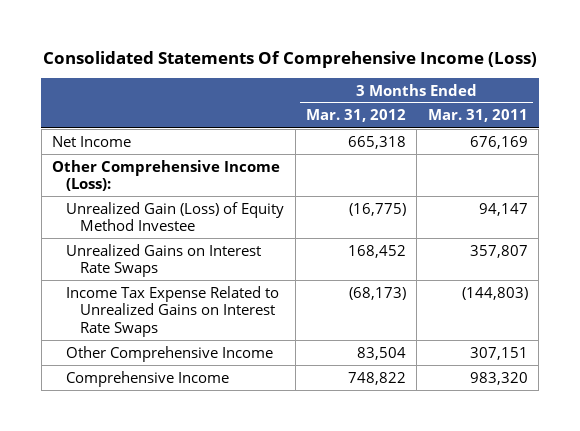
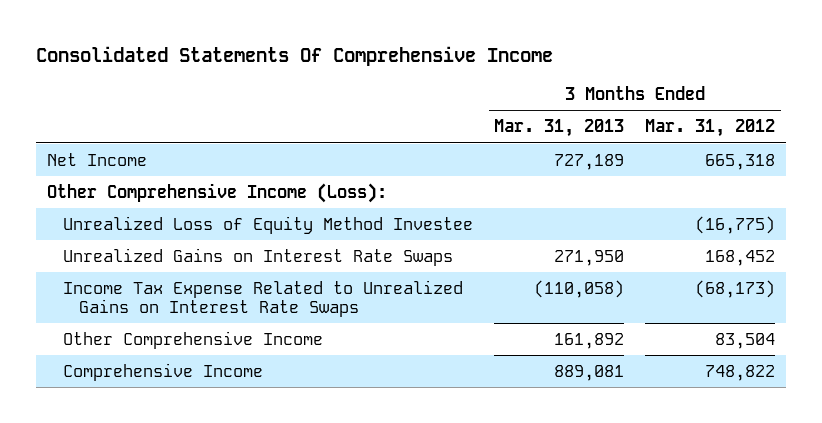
- Consolidated Statements Of Comprehensive Income (Loss)
+ Consolidated Statements Of Comprehensive Income
- | 3 Months Ended Mar. 31, 2012 | 3 Months Ended Mar. 31, 2011
+ | 3 Months Ended Mar. 31, 2013 | 3 Months Ended Mar. 31, 2012
- Unrealized Gain (Loss) of Equity Method Investee | (16,775) | 94,147
+ Unrealized Loss of Equity Method Investee | | (16,775)

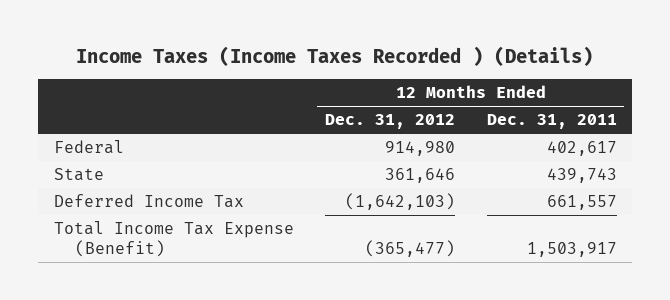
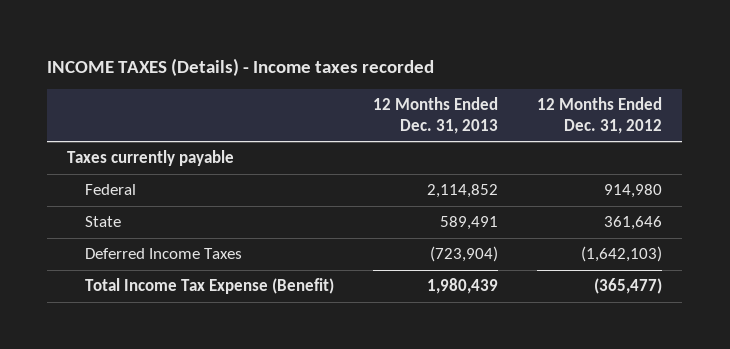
- Income Taxes (Income Taxes Recorded ) (Details)
+ INCOME TAXES (Details) - Income taxes recorded
- | 12 Months Ended Dec. 31, 2012 | 12 Months Ended Dec. 31, 2011
+ | 12 Months Ended Dec. 31, 2013 | 12 Months Ended Dec. 31, 2012
+ Taxes currently payable
- Deferred Income Tax | (1,642,103) | 661,557
+ Deferred Income Taxes | (723,904) | (1,642,103)

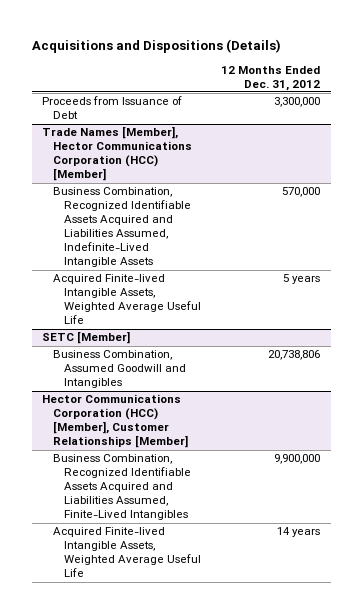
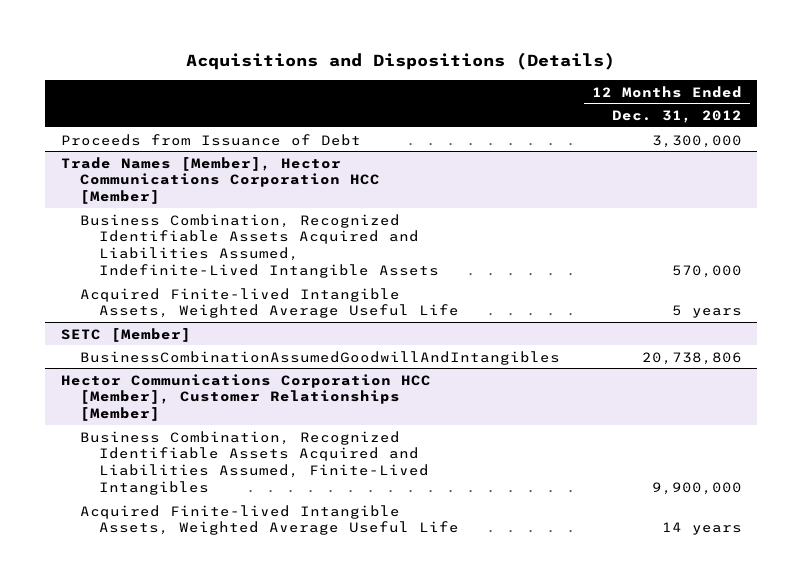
- Trade Names [Member], Hector Communications Corporation (HCC) [Member]
+ Trade Names [Member], Hector Communications Corporation HCC [Member]
@ SETC [Member]
- Business Combination, Assumed Goodwill and Intangibles | 20,738,806
- Hector Communications Corporation (HCC) [Member], Customer Relationships [Member]
@ SETC [Member]
+ BusinessCombinationAssumedGoodwillAndIntangibles | 20,738,806
+ Hector Communications Corporation HCC [Member], Customer Relationships [Member]

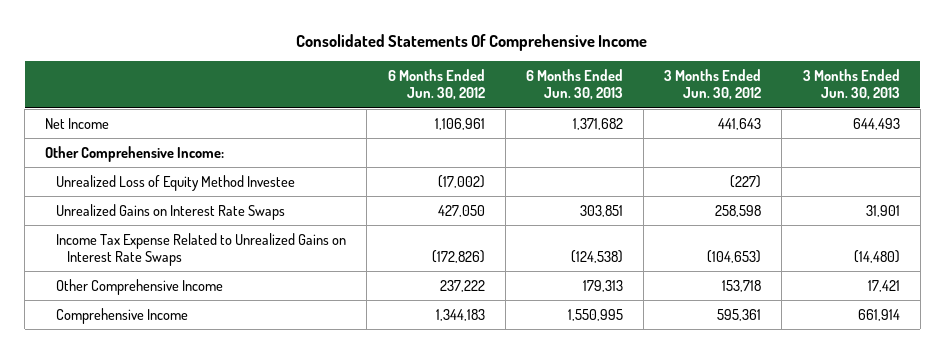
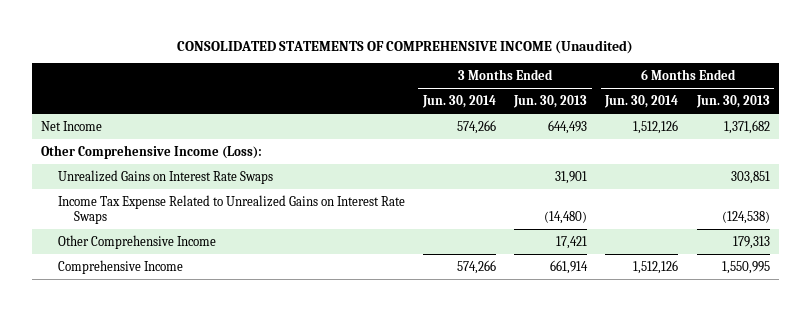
- Consolidated Statements Of Comprehensive Income
+ CONSOLIDATED STATEMENTS OF COMPREHENSIVE INCOME (Unaudited)
- | 6 Months Ended Jun. 30, 2012 | 6 Months Ended Jun. 30, 2013 | 3 Months Ended Jun. 30, 2012 | 3 Months Ended Jun. 30, 2013
+ | 3 Months Ended Jun. 30, 2014 | 3 Months Ended Jun. 30, 2013 | 6 Months Ended Jun. 30, 2014 | 6 Months Ended Jun. 30, 2013
- Other Comprehensive Income:
- Unrealized Loss of Equity Method Investee | (17,002) | | (227) |
+ Other Comprehensive Income (Loss):

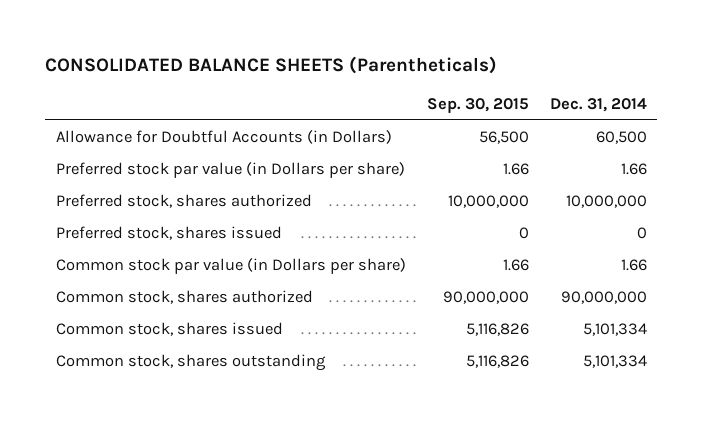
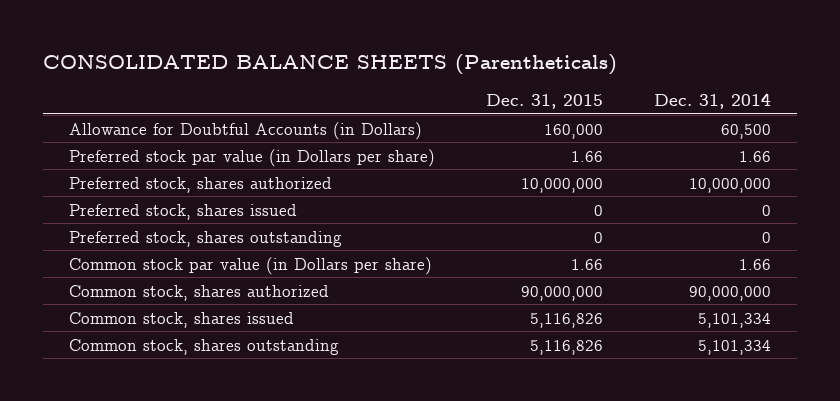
- | Sep. 30, 2015 | Dec. 31, 2014
+ | Dec. 31, 2015 | Dec. 31, 2014
+ Preferred stock, shares outstanding | 0 | 0

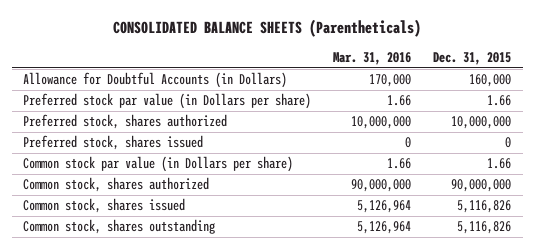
- | Dec. 31, 2015 | Dec. 31, 2014
+ | Mar. 31, 2016 | Dec. 31, 2015
- Preferred stock, shares outstanding | 0 | 0

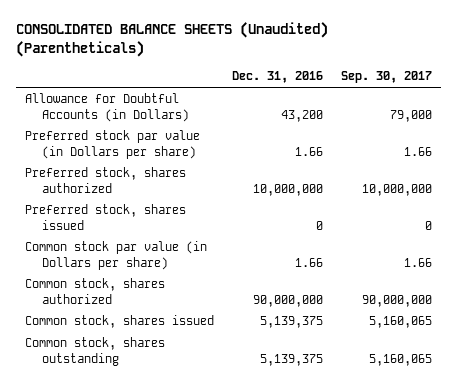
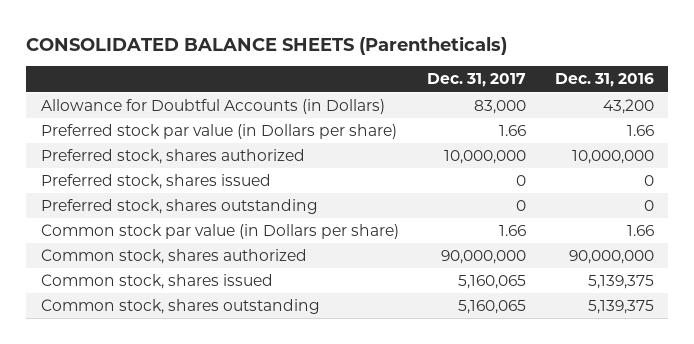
- CONSOLIDATED BALANCE SHEETS (Unaudited) (Parentheticals)
+ CONSOLIDATED BALANCE SHEETS (Parentheticals)
- | Dec. 31, 2016 | Sep. 30, 2017
+ | Dec. 31, 2017 | Dec. 31, 2016
+ Preferred stock, shares outstanding | 0 | 0

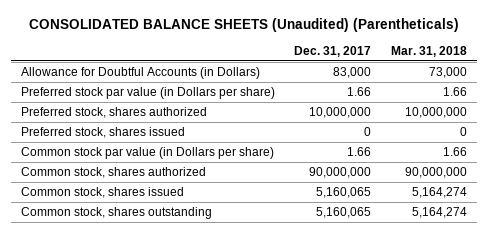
- CONSOLIDATED BALANCE SHEETS (Parentheticals)
+ CONSOLIDATED BALANCE SHEETS (Unaudited) (Parentheticals)
- | Dec. 31, 2017 | Dec. 31, 2016
+ | Dec. 31, 2017 | Mar. 31, 2018
- Preferred stock, shares outstanding | 0 | 0

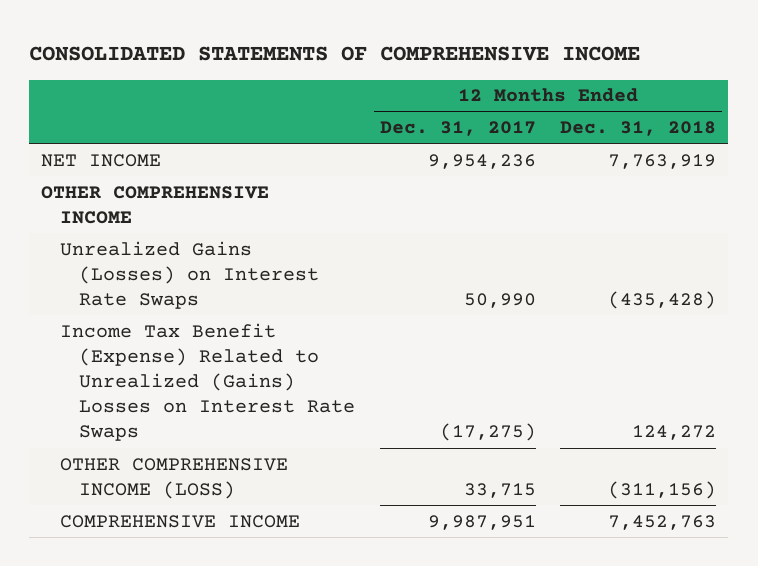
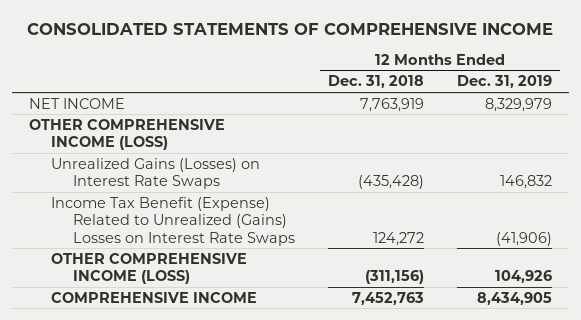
- | 12 Months Ended Dec. 31, 2017 | 12 Months Ended Dec. 31, 2018
+ | 12 Months Ended Dec. 31, 2018 | 12 Months Ended Dec. 31, 2019
- OTHER COMPREHENSIVE INCOME
+ OTHER COMPREHENSIVE INCOME (LOSS)

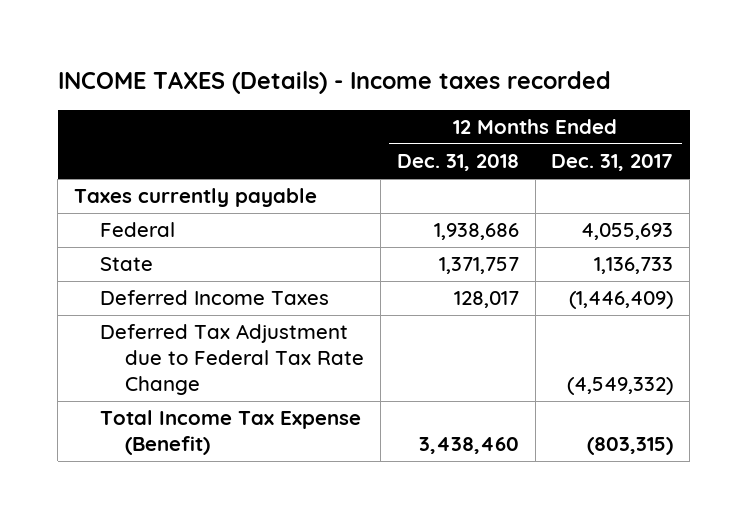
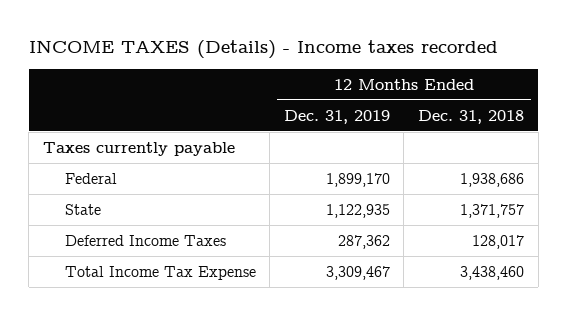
- | 12 Months Ended Dec. 31, 2018 | 12 Months Ended Dec. 31, 2017
+ | 12 Months Ended Dec. 31, 2019 | 12 Months Ended Dec. 31, 2018
- Deferred Tax Adjustment due to Federal Tax Rate Change | | (4,549,332)
- Total Income Tax Expense (Benefit) | 3,438,460 | (803,315)
+ Total Income Tax Expense | 3,309,467 | 3,438,460

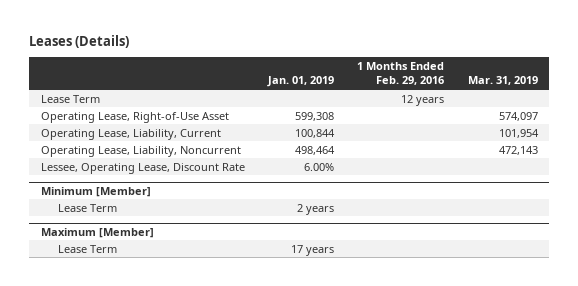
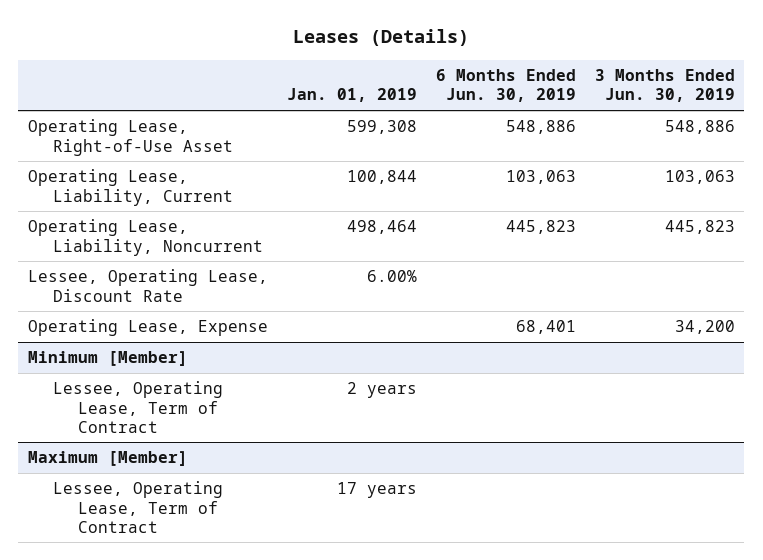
- | Jan. 01, 2019 | 1 Months Ended Feb. 29, 2016 | Mar. 31, 2019
+ | Jan. 01, 2019 | 6 Months Ended Jun. 30, 2019 | 3 Months Ended Jun. 30, 2019
- Lease Term | | 12 years |
+ Operating Lease, Expense | | 68,401 | 34,200
@ Minimum [Member]
- Lease Term | 2 years | |
+ Lessee, Operating Lease, Term of Contract | 2 years | |
@ Maximum [Member]
- Lease Term | 17 years | |
+ Lessee, Operating Lease, Term of Contract | 17 years | |

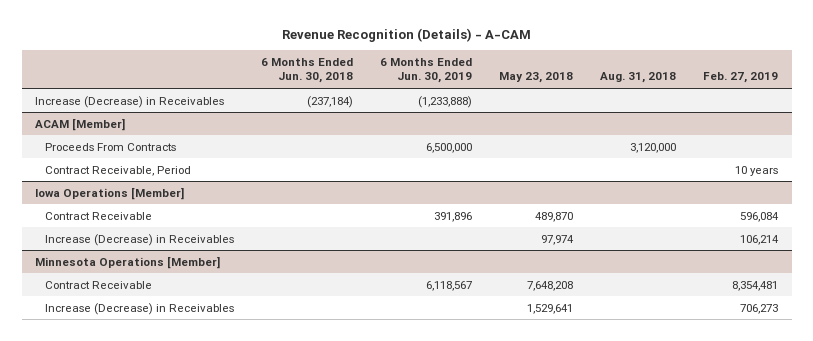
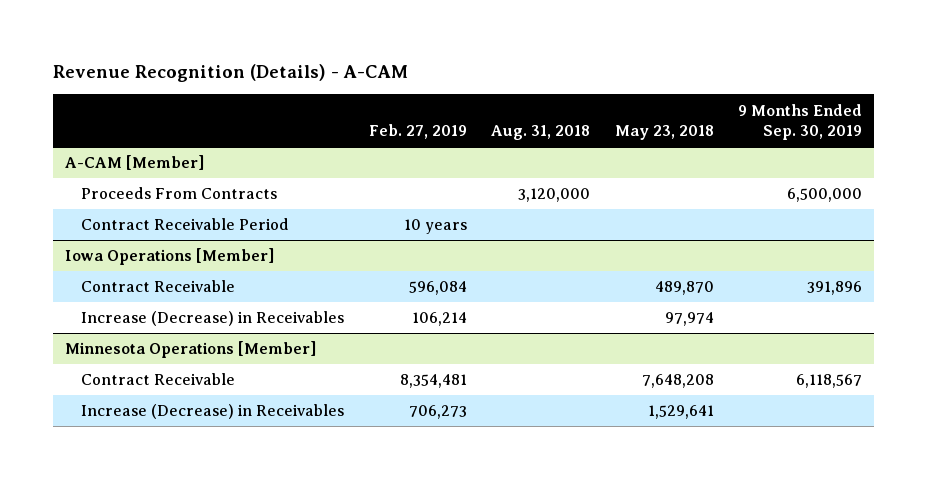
- | 6 Months Ended Jun. 30, 2018 | 6 Months Ended Jun. 30, 2019 | May 23, 2018 | Aug. 31, 2018 | Feb. 27, 2019
+ | Feb. 27, 2019 | Aug. 31, 2018 | May 23, 2018 | 9 Months Ended Sep. 30, 2019
- Increase (Decrease) in Receivables | (237,184) | (1,233,888) | | |
- ACAM [Member]
+ A-CAM [Member]
- Contract Receivable, Period | | | | | 10 years
+ Contract Receivable Period | 10 years | | |

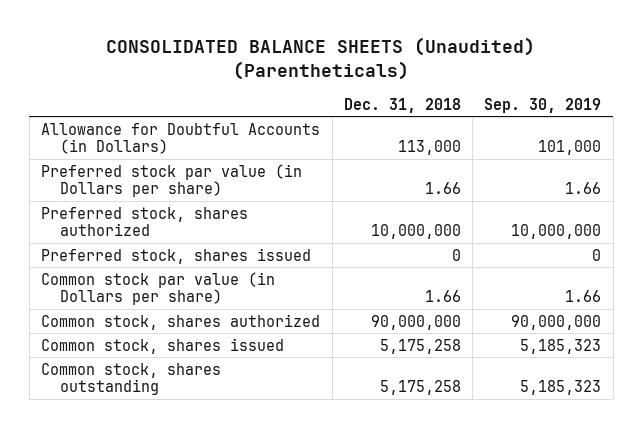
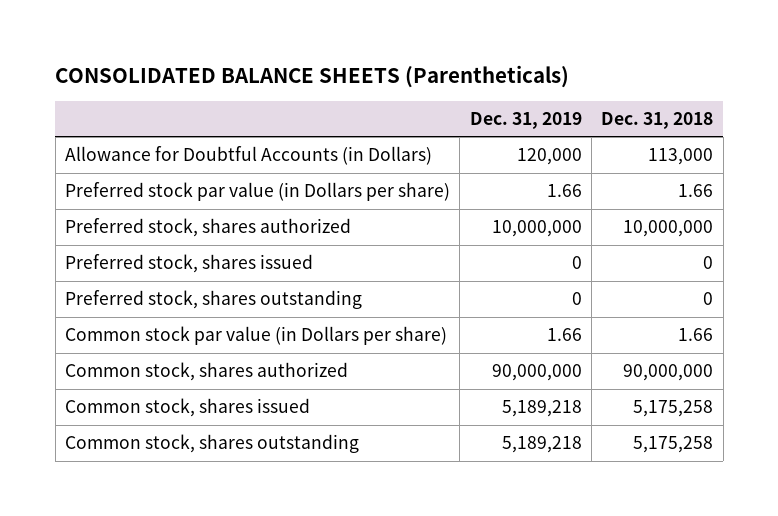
- CONSOLIDATED BALANCE SHEETS (Unaudited) (Parentheticals)
+ CONSOLIDATED BALANCE SHEETS (Parentheticals)
- | Dec. 31, 2018 | Sep. 30, 2019
+ | Dec. 31, 2019 | Dec. 31, 2018
+ Preferred stock, shares outstanding | 0 | 0

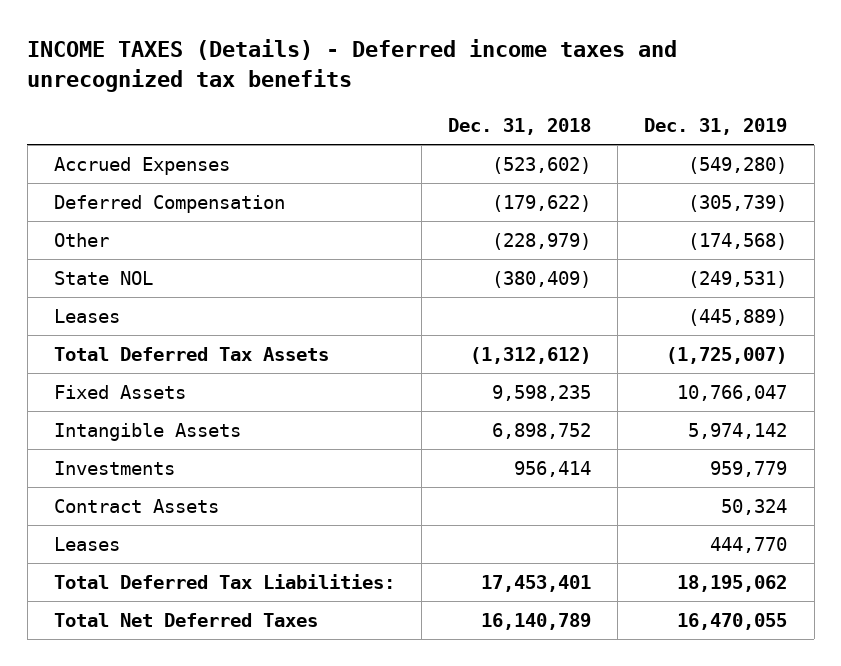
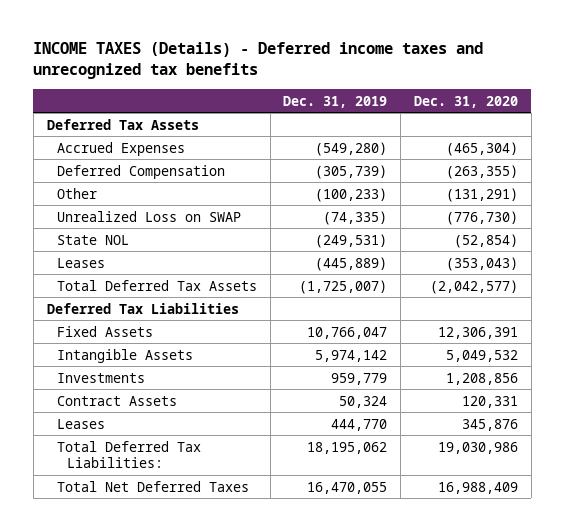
- | Dec. 31, 2018 | Dec. 31, 2019
+ | Dec. 31, 2019 | Dec. 31, 2020
+ Deferred Tax Assets
- Other | (228,979) | (174,568)
+ Other | (100,233) | (131,291)
+ Unrealized Loss on SWAP | (74,335) | (776,730)
+ Deferred Tax Liabilities

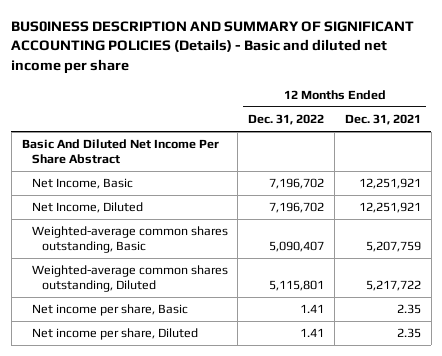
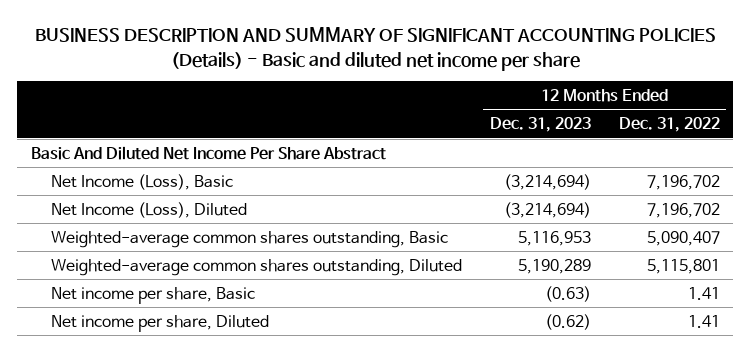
- BUS0INESS DESCRIPTION AND SUMMARY OF SIGNIFICANT ACCOUNTING POLICIES (Details) - Basic and diluted net income per share
+ BUSINESS DESCRIPTION AND SUMMARY OF SIGNIFICANT ACCOUNTING POLICIES (Details) - Basic and diluted net income per share
- | 12 Months Ended Dec. 31, 2022 | 12 Months Ended Dec. 31, 2021
+ | 12 Months Ended Dec. 31, 2023 | 12 Months Ended Dec. 31, 2022
- Net Income, Basic | 7,196,702 | 12,251,921
- Net Income, Diluted | 7,196,702 | 12,251,921
+ Net Income (Loss), Basic | (3,214,694) | 7,196,702
+ Net Income (Loss), Diluted | (3,214,694) | 7,196,702

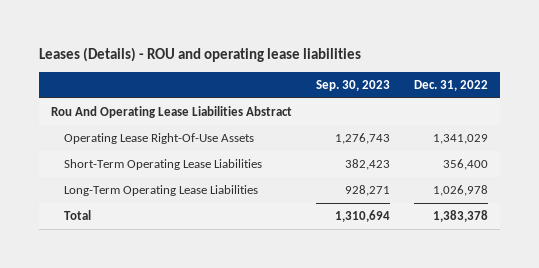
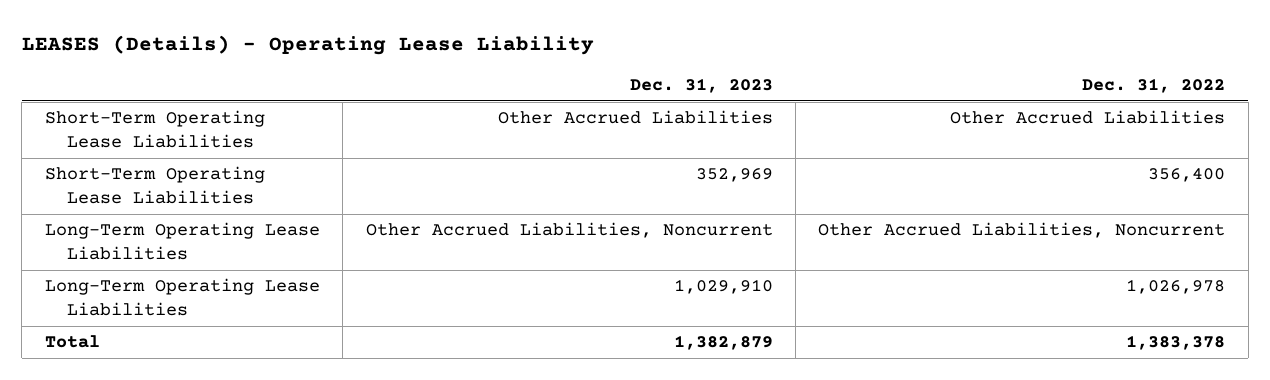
- Leases (Details) - ROU and operating lease liabilities
+ LEASES (Details) - Operating Lease Liability
- | Sep. 30, 2023 | Dec. 31, 2022
+ | Dec. 31, 2023 | Dec. 31, 2022
- Rou And Operating Lease Liabilities Abstract
- Operating Lease Right-Of-Use Assets | 1,276,743 | 1,341,029
+ Short-Term Operating Lease Liabilities | Other Accrued Liabilities | Other Accrued Liabilities
+ Long-Term Operating Lease Liabilities | Other Accrued Liabilities, Noncurrent | Other Accrued Liabilities, Noncurrent

